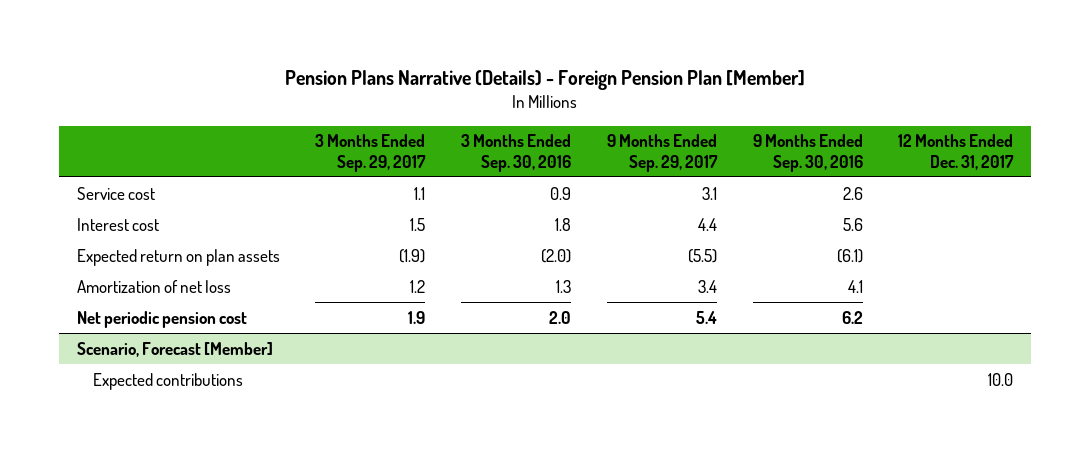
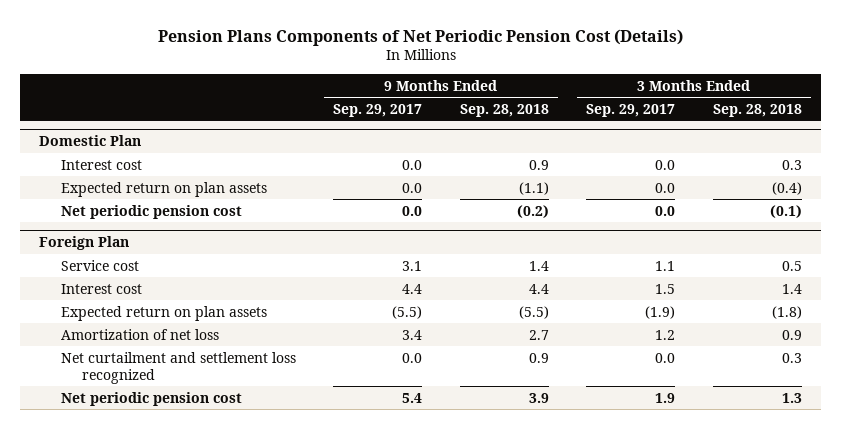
- Pension Plans Narrative (Details) - Foreign Pension Plan [Member]
+ Pension Plans Components of Net Periodic Pension Cost (Details)
- | 3 Months Ended Sep. 29, 2017 | 3 Months Ended Sep. 30, 2016 | 9 Months Ended Sep. 29, 2017 | 9 Months Ended Sep. 30, 2016 | 12 Months Ended Dec. 31, 2017
+ | 9 Months Ended Sep. 29, 2017 | 9 Months Ended Sep. 28, 2018 | 3 Months Ended Sep. 29, 2017 | 3 Months Ended Sep. 28, 2018
+ Domestic Plan
+ Interest cost | 0.0 | 0.9 | 0.0 | 0.3
+ Expected return on plan assets | 0.0 | (1.1) | 0.0 | (0.4)
+ Net periodic pension cost | 0.0 | (0.2) | 0.0 | (0.1)
+ Foreign Plan
+ Net curtailment and settlement loss recognized | 0.0 | 0.9 | 0.0 | 0.3
- Scenario, Forecast [Member]
- Expected contributions | | | | | 10.0

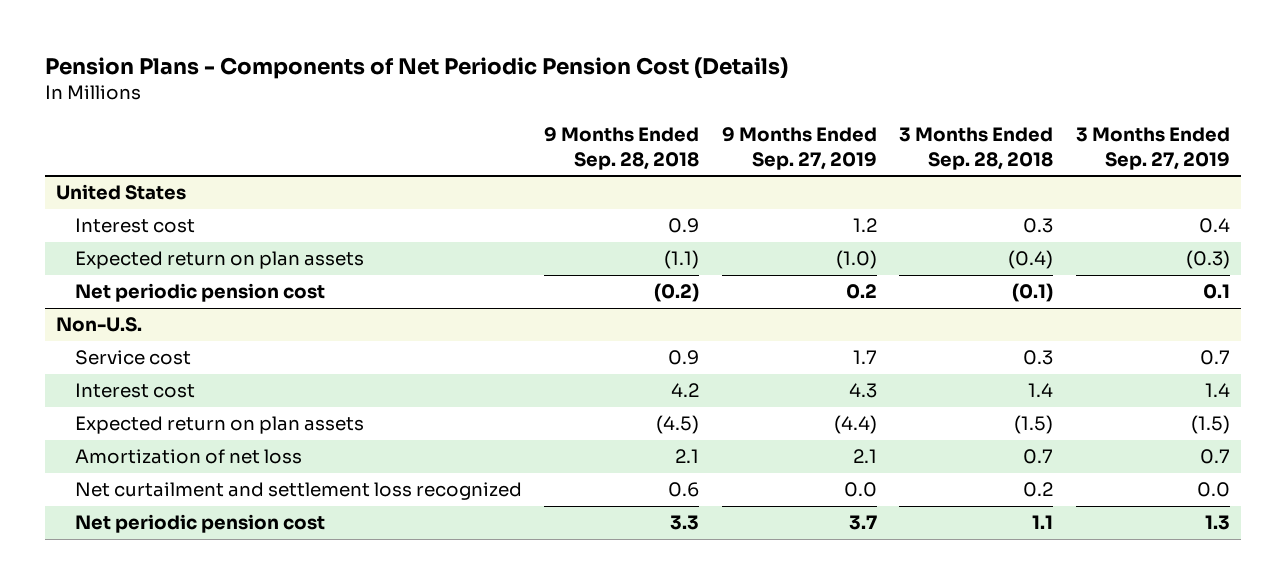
- Pension Plans Components of Net Periodic Pension Cost (Details)
+ Pension Plans - Components of Net Periodic Pension Cost (Details)
- | 9 Months Ended Sep. 29, 2017 | 9 Months Ended Sep. 28, 2018 | 3 Months Ended Sep. 29, 2017 | 3 Months Ended Sep. 28, 2018
+ | 9 Months Ended Sep. 28, 2018 | 9 Months Ended Sep. 27, 2019 | 3 Months Ended Sep. 28, 2018 | 3 Months Ended Sep. 27, 2019
- Domestic Plan
+ United States
- Foreign Plan
- Service cost | 3.1 | 1.4 | 1.1 | 0.5
- Interest cost | 4.4 | 4.4 | 1.5 | 1.4
- Expected return on plan assets | (5.5) | (5.5) | (1.9) | (1.8)
- Amortization of net loss | 3.4 | 2.7 | 1.2 | 0.9
- Net curtailment and settlement loss recognized | 0.0 | 0.9 | 0.0 | 0.3
- Net periodic pension cost | 5.4 | 3.9 | 1.9 | 1.3
+ Non-U.S.
+ Service cost | 0.9 | 1.7 | 0.3 | 0.7
+ Interest cost | 4.2 | 4.3 | 1.4 | 1.4
+ Expected return on plan assets | (4.5) | (4.4) | (1.5) | (1.5)
+ Amortization of net loss | 2.1 | 2.1 | 0.7 | 0.7
+ Net curtailment and settlement loss recognized | 0.6 | 0.0 | 0.2 | 0.0
+ Net periodic pension cost | 3.3 | 3.7 | 1.1 | 1.3

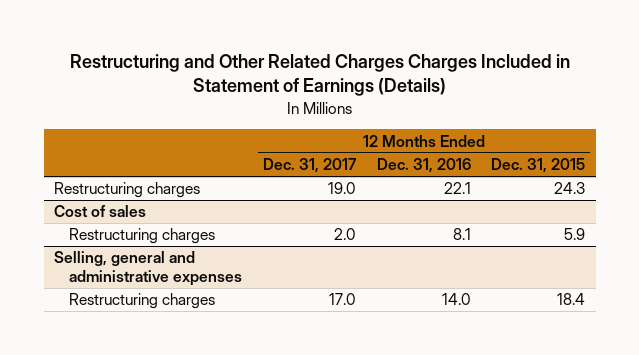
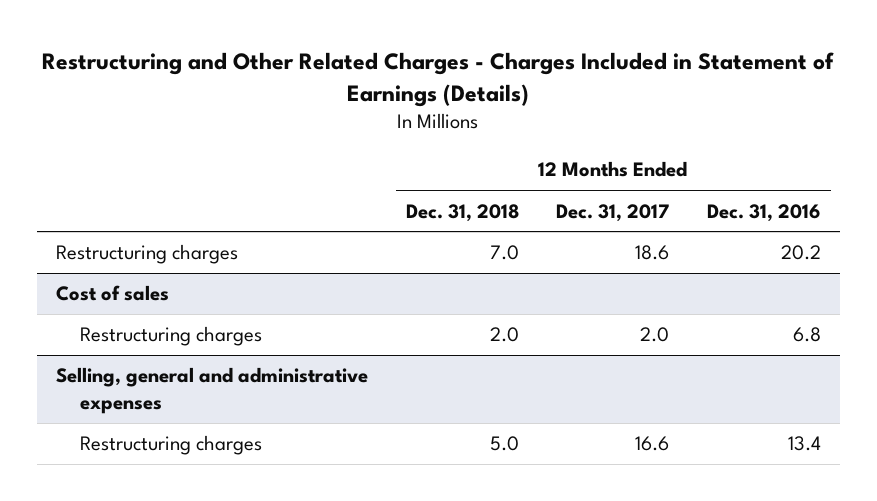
- Restructuring and Other Related Charges Charges Included in Statement of Earnings (Details)
+ Restructuring and Other Related Charges - Charges Included in Statement of Earnings (Details)
- | 12 Months Ended Dec. 31, 2017 | 12 Months Ended Dec. 31, 2016 | 12 Months Ended Dec. 31, 2015
+ | 12 Months Ended Dec. 31, 2018 | 12 Months Ended Dec. 31, 2017 | 12 Months Ended Dec. 31, 2016
- Restructuring charges | 19.0 | 22.1 | 24.3
+ Restructuring charges | 7.0 | 18.6 | 20.2
@ Cost of sales
- Restructuring charges | 2.0 | 8.1 | 5.9
+ Restructuring charges | 2.0 | 2.0 | 6.8
@ Selling, general and administrative expenses
- Restructuring charges | 17.0 | 14.0 | 18.4
+ Restructuring charges | 5.0 | 16.6 | 13.4

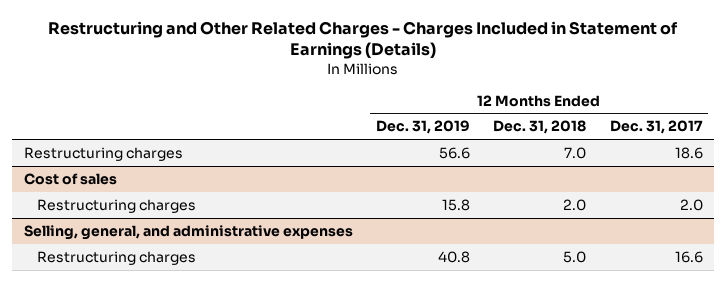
- | 12 Months Ended Dec. 31, 2018 | 12 Months Ended Dec. 31, 2017 | 12 Months Ended Dec. 31, 2016
+ | 12 Months Ended Dec. 31, 2019 | 12 Months Ended Dec. 31, 2018 | 12 Months Ended Dec. 31, 2017
- Selling, general and administrative expenses
+ Selling, general, and administrative expenses

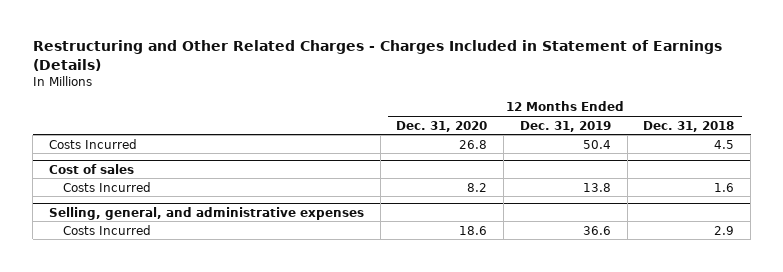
- | 12 Months Ended Dec. 31, 2019 | 12 Months Ended Dec. 31, 2018 | 12 Months Ended Dec. 31, 2017
+ | 12 Months Ended Dec. 31, 2020 | 12 Months Ended Dec. 31, 2019 | 12 Months Ended Dec. 31, 2018
- Restructuring charges | 56.6 | 7.0 | 18.6
+ Costs Incurred | 26.8 | 50.4 | 4.5
@ Cost of sales
- Restructuring charges | 15.8 | 2.0 | 2.0
+ Costs Incurred | 8.2 | 13.8 | 1.6
@ Selling, general, and administrative expenses
- Restructuring charges | 40.8 | 5.0 | 16.6
+ Costs Incurred | 18.6 | 36.6 | 2.9

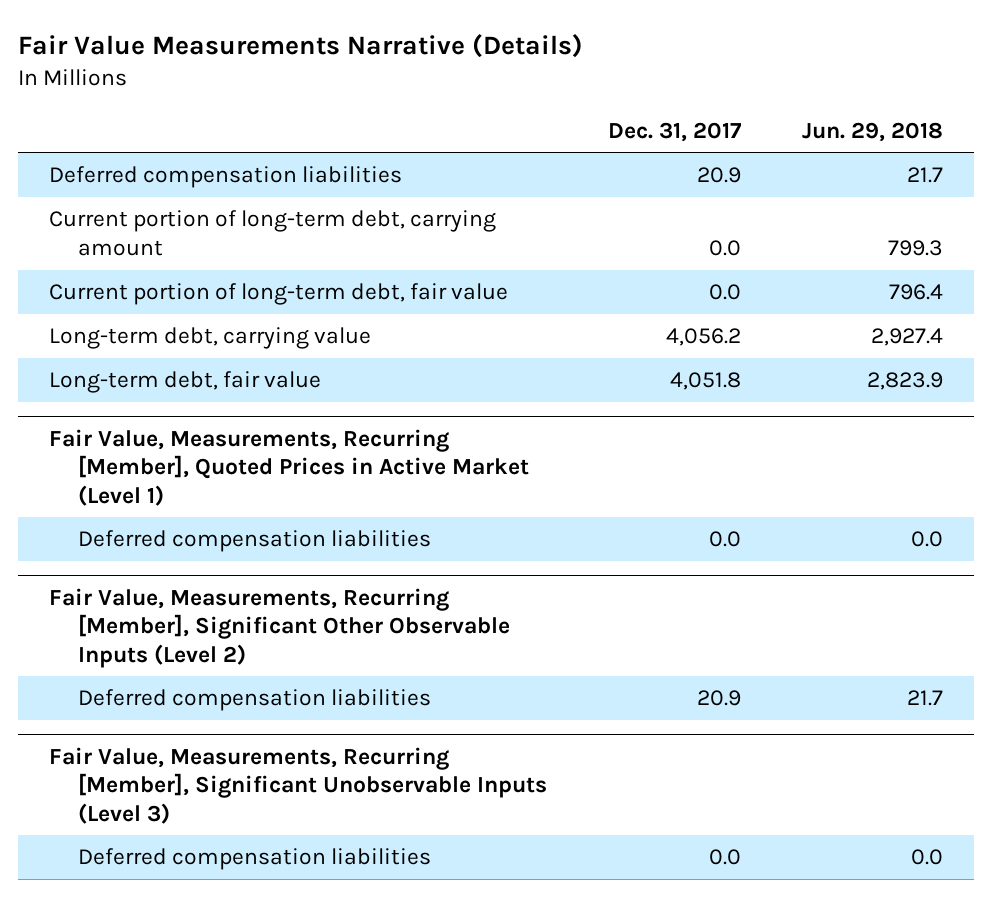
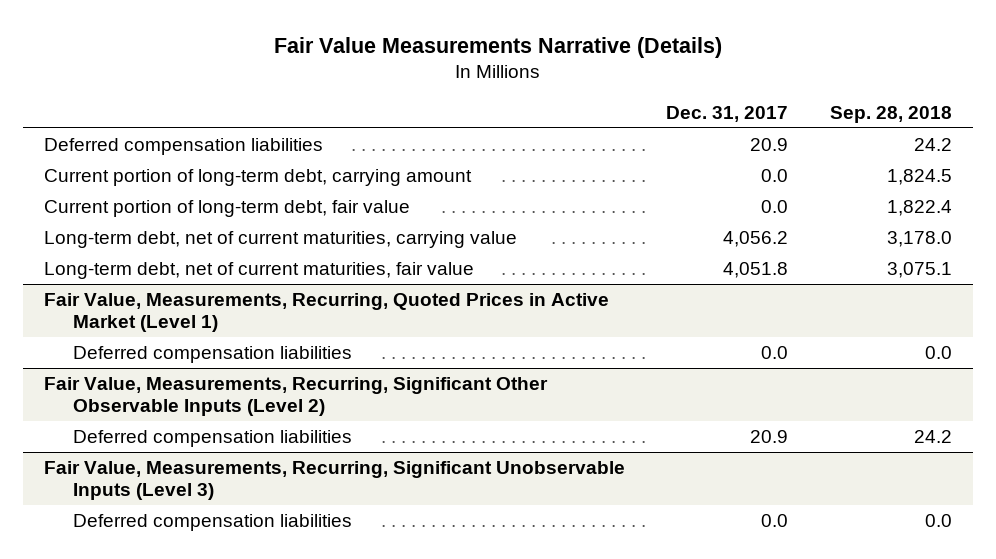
- | Dec. 31, 2017 | Jun. 29, 2018
+ | Dec. 31, 2017 | Sep. 28, 2018
- Long-term debt, carrying value | 4,056.2 | 2,927.4
- Long-term debt, fair value | 4,051.8 | 2,823.9
- Fair Value, Measurements, Recurring [Member], Quoted Prices in Active Market (Level 1)
+ Long-term debt, net of current maturities, carrying value | 4,056.2 | 3,178.0
+ Long-term debt, net of current maturities, fair value | 4,051.8 | 3,075.1
+ Fair Value, Measurements, Recurring, Quoted Prices in Active Market (Level 1)
- Fair Value, Measurements, Recurring [Member], Significant Other Observable Inputs (Level 2)
+ Fair Value, Measurements, Recurring, Significant Other Observable Inputs (Level 2)
- Fair Value, Measurements, Recurring [Member], Significant Unobservable Inputs (Level 3)
+ Fair Value, Measurements, Recurring, Significant Unobservable Inputs (Level 3)

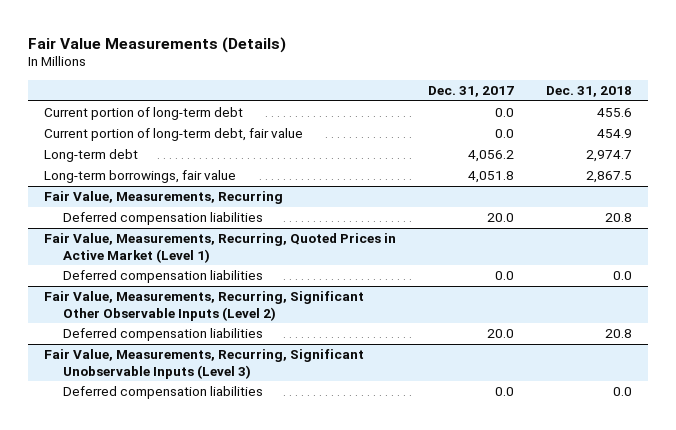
- Fair Value Measurements Narrative (Details)
+ Fair Value Measurements (Details)
- | Dec. 31, 2017 | Sep. 28, 2018
+ | Dec. 31, 2017 | Dec. 31, 2018
- Deferred compensation liabilities | 20.9 | 24.2
- Current portion of long-term debt, carrying amount | 0.0 | 1,824.5
+ Current portion of long-term debt | 0.0 | 455.6
- Long-term debt, net of current maturities, carrying value | 4,056.2 | 3,178.0
- Long-term debt, net of current maturities, fair value | 4,051.8 | 3,075.1
+ Long-term debt | 4,056.2 | 2,974.7
+ Long-term borrowings, fair value | 4,051.8 | 2,867.5
+ Fair Value, Measurements, Recurring
+ Deferred compensation liabilities | 20.0 | 20.8
@ Fair Value, Measurements, Recurring, Significant Other Observable Inputs (Level 2)
- Deferred compensation liabilities | 20.9 | 24.2
+ Deferred compensation liabilities | 20.0 | 20.8

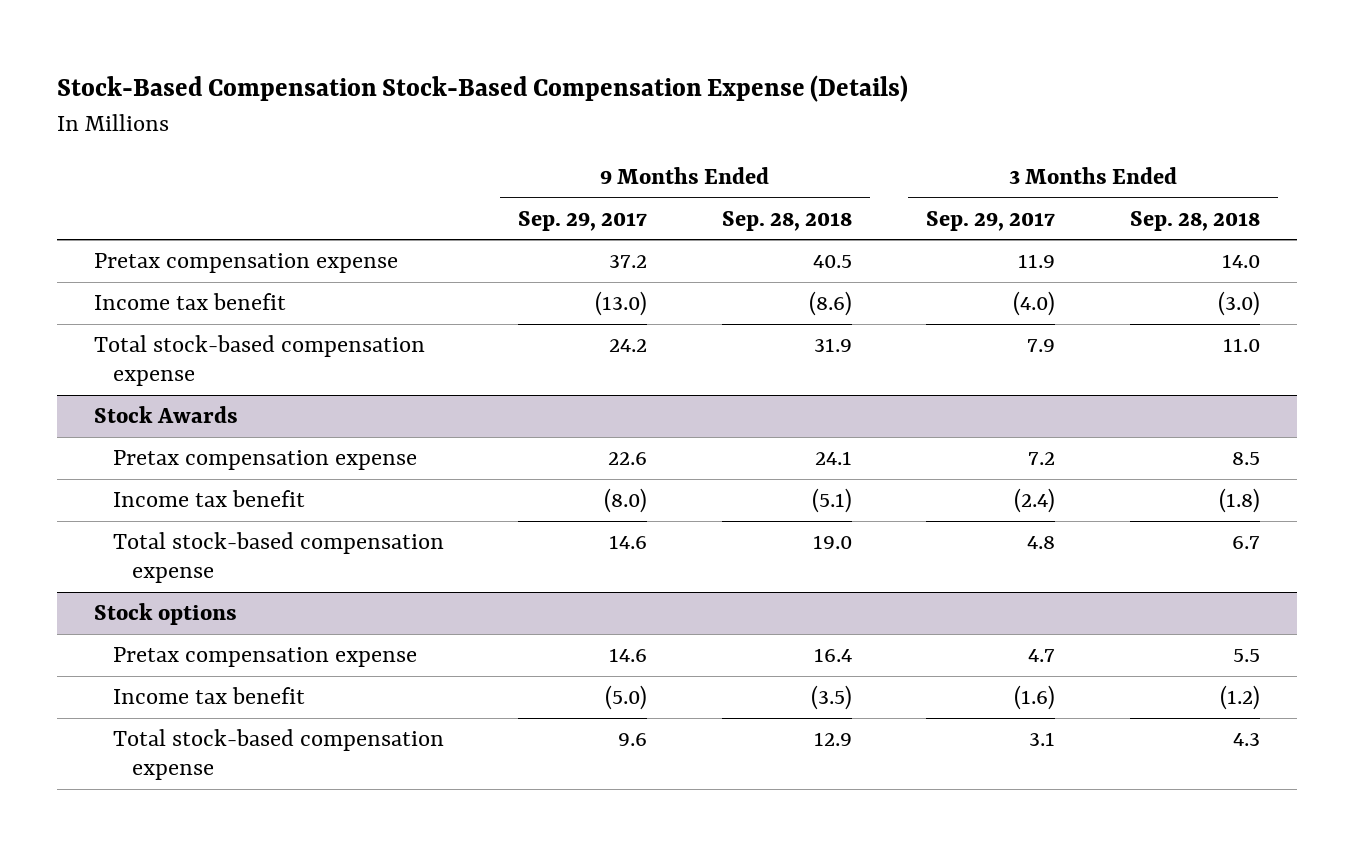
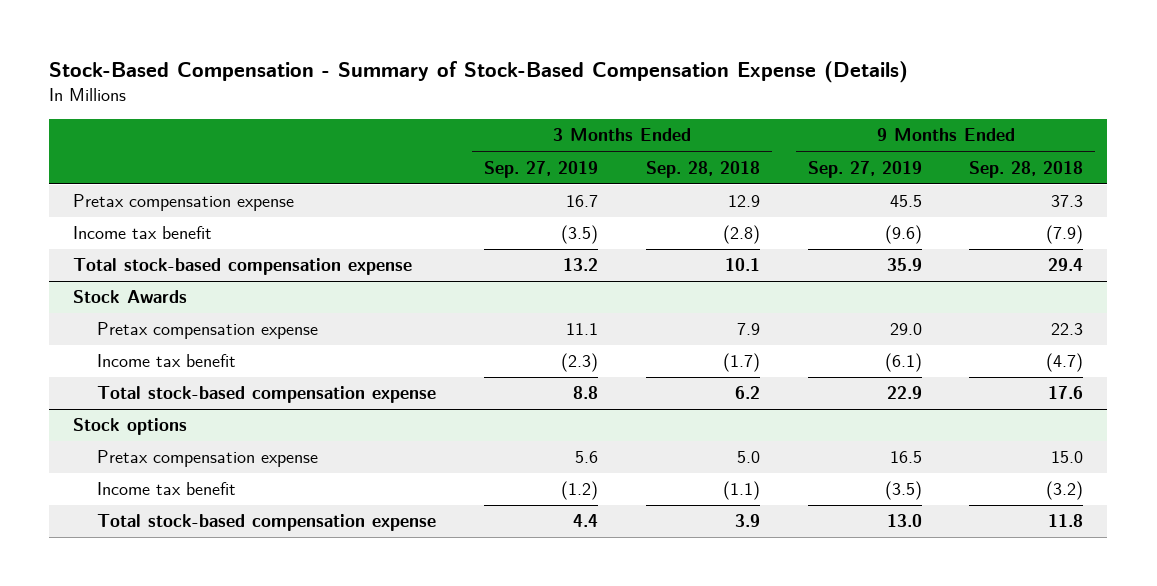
- Stock-Based Compensation Stock-Based Compensation Expense (Details)
+ Stock-Based Compensation - Summary of Stock-Based Compensation Expense (Details)
- | 9 Months Ended Sep. 29, 2017 | 9 Months Ended Sep. 28, 2018 | 3 Months Ended Sep. 29, 2017 | 3 Months Ended Sep. 28, 2018
+ | 3 Months Ended Sep. 27, 2019 | 3 Months Ended Sep. 28, 2018 | 9 Months Ended Sep. 27, 2019 | 9 Months Ended Sep. 28, 2018
- Pretax compensation expense | 37.2 | 40.5 | 11.9 | 14.0
- Income tax benefit | (13.0) | (8.6) | (4.0) | (3.0)
- Total stock-based compensation expense | 24.2 | 31.9 | 7.9 | 11.0
+ Pretax compensation expense | 16.7 | 12.9 | 45.5 | 37.3
+ Income tax benefit | (3.5) | (2.8) | (9.6) | (7.9)
+ Total stock-based compensation expense | 13.2 | 10.1 | 35.9 | 29.4
@ Stock Awards
- Pretax compensation expense | 22.6 | 24.1 | 7.2 | 8.5
- Income tax benefit | (8.0) | (5.1) | (2.4) | (1.8)
- Total stock-based compensation expense | 14.6 | 19.0 | 4.8 | 6.7
+ Pretax compensation expense | 11.1 | 7.9 | 29.0 | 22.3
+ Income tax benefit | (2.3) | (1.7) | (6.1) | (4.7)
+ Total stock-based compensation expense | 8.8 | 6.2 | 22.9 | 17.6
@ Stock options
- Pretax compensation expense | 14.6 | 16.4 | 4.7 | 5.5
- Income tax benefit | (5.0) | (3.5) | (1.6) | (1.2)
- Total stock-based compensation expense | 9.6 | 12.9 | 3.1 | 4.3
+ Pretax compensation expense | 5.6 | 5.0 | 16.5 | 15.0
+ Income tax benefit | (1.2) | (1.1) | (3.5) | (3.2)
+ Total stock-based compensation expense | 4.4 | 3.9 | 13.0 | 11.8

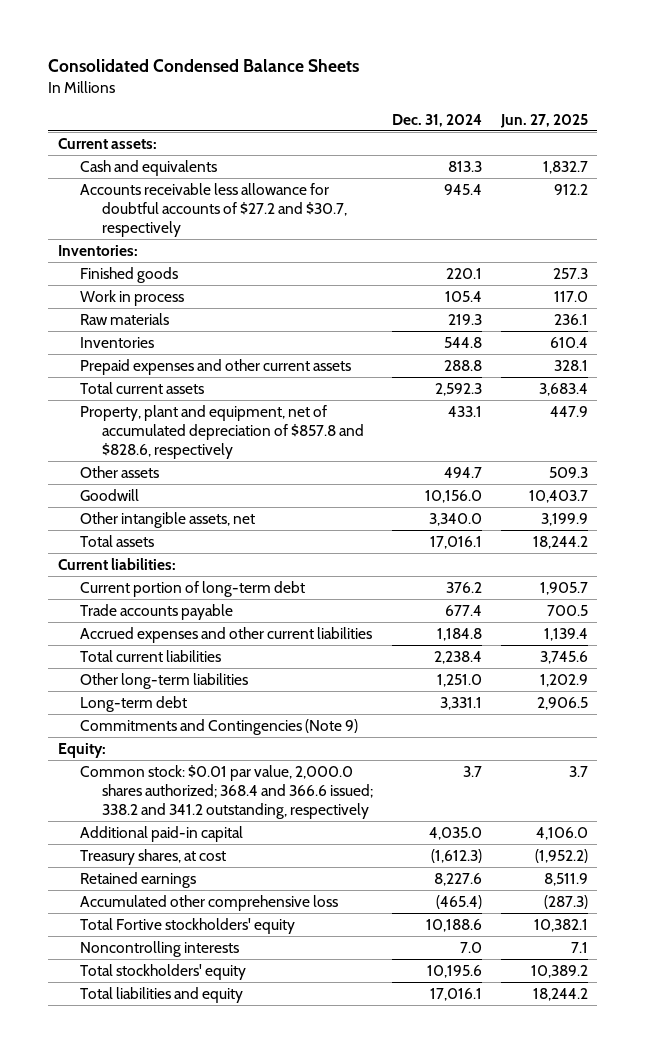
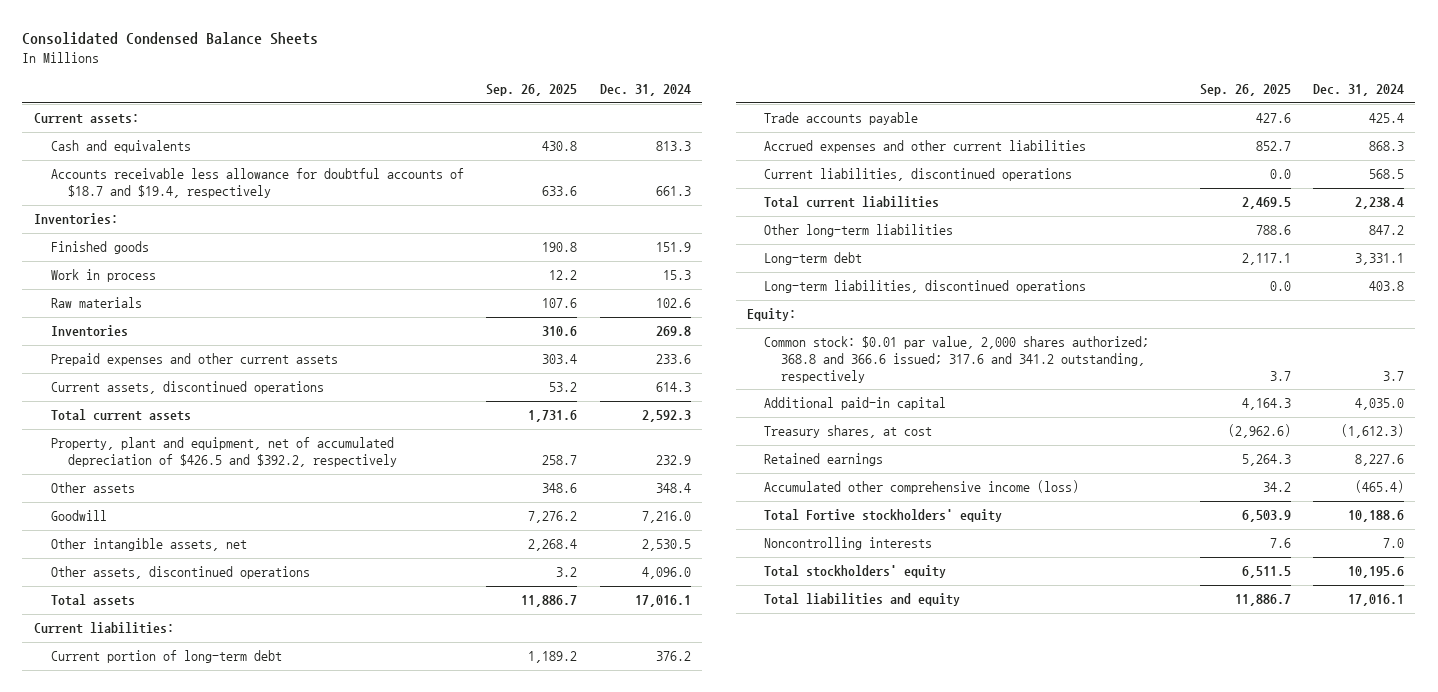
- | Dec. 31, 2024 | Jun. 27, 2025
+ | Sep. 26, 2025 | Dec. 31, 2024
- Accounts receivable less allowance for doubtful accounts of $27.2 and $30.7, respectively | 945.4 | 912.2
+ Accounts receivable less allowance for doubtful accounts of $18.7 and $19.4, respectively | 633.6 | 661.3
- Finished goods | 220.1 | 257.3
- Work in process | 105.4 | 117.0
- Raw materials | 219.3 | 236.1
- Inventories | 544.8 | 610.4
- Prepaid expenses and other current assets | 288.8 | 328.1
+ Finished goods | 190.8 | 151.9
+ Work in process | 12.2 | 15.3
+ Raw materials | 107.6 | 102.6
+ Inventories | 310.6 | 269.8
+ Prepaid expenses and other current assets | 303.4 | 233.6
+ Current assets, discontinued operations | 53.2 | 614.3
- Property, plant and equipment, net of accumulated depreciation of $857.8 and $828.6, respectively | 433.1 | 447.9
- Other assets | 494.7 | 509.3
- Goodwill | 10,156.0 | 10,403.7
- Other intangible assets, net | 3,340.0 | 3,199.9
+ Property, plant and equipment, net of accumulated depreciation of $426.5 and $392.2, respectively | 258.7 | 232.9
+ Other assets | 348.6 | 348.4
+ Goodwill | 7,276.2 | 7,216.0
+ Other intangible assets, net | 2,268.4 | 2,530.5
+ Other assets, discontinued operations | 3.2 | 4,096.0
- Trade accounts payable | 677.4 | 700.5
- Accrued expenses and other current liabilities | 1,184.8 | 1,139.4
+ Trade accounts payable | 427.6 | 425.4
+ Accrued expenses and other current liabilities | 852.7 | 868.3
+ Current liabilities, discontinued operations | 0.0 | 568.5
- Other long-term liabilities | 1,251.0 | 1,202.9
+ Other long-term liabilities | 788.6 | 847.2
- Commitments and Contingencies (Note 9)
+ Long-term liabilities, discontinued operations | 0.0 | 403.8
- Common stock: $0.01 par value, 2,000.0 shares authorized; 368.4 and 366.6 issued; 338.2 and 341.2 outstanding, respectively | 3.7 | 3.7
+ Common stock: $0.01 par value, 2,000 shares authorized; 368.8 and 366.6 issued; 317.6 and 341.2 outstanding, respectively | 3.7 | 3.7
- Accumulated other comprehensive loss | (465.4) | (287.3)
+ Accumulated other comprehensive income (loss) | 34.2 | (465.4)

